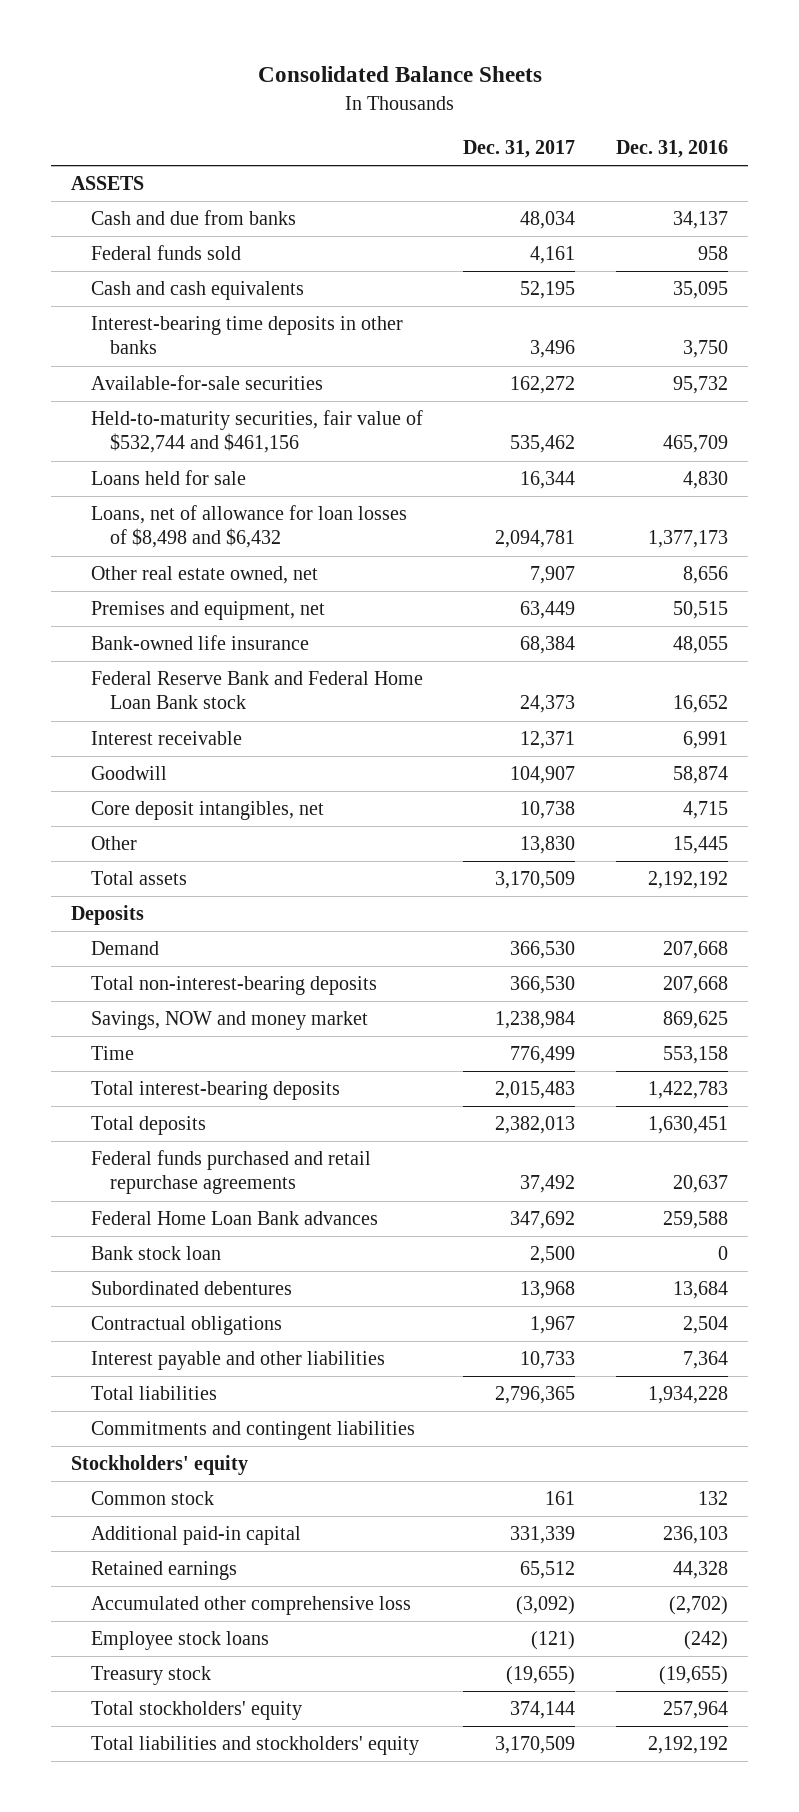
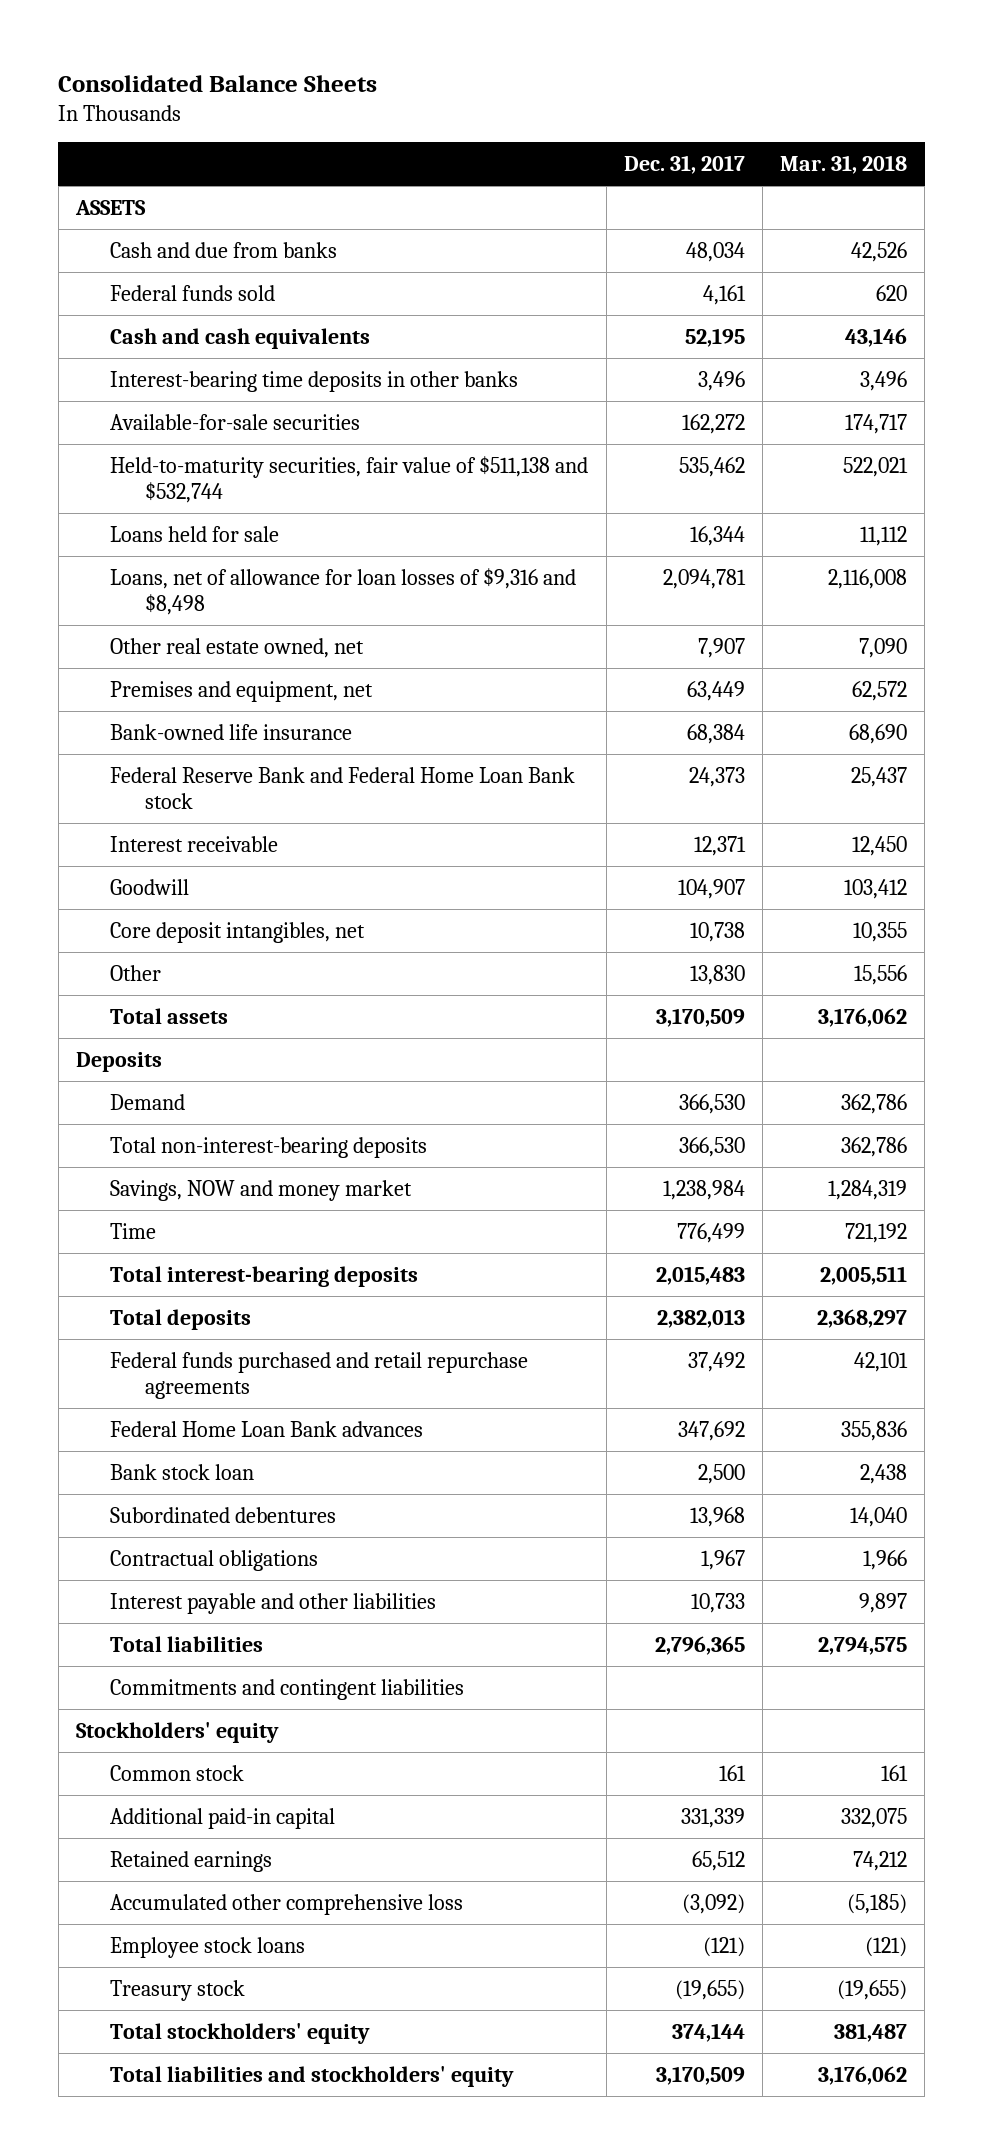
- | Dec. 31, 2017 | Dec. 31, 2016
+ | Dec. 31, 2017 | Mar. 31, 2018
- Held-to-maturity securities, fair value of $532,744 and $461,156 | 535,462 | 465,709
+ Held-to-maturity securities, fair value of $511,138 and $532,744 | 535,462 | 522,021
- Loans, net of allowance for loan losses of $8,498 and $6,432 | 2,094,781 | 1,377,173
+ Loans, net of allowance for loan losses of $9,316 and $8,498 | 2,094,781 | 2,116,008

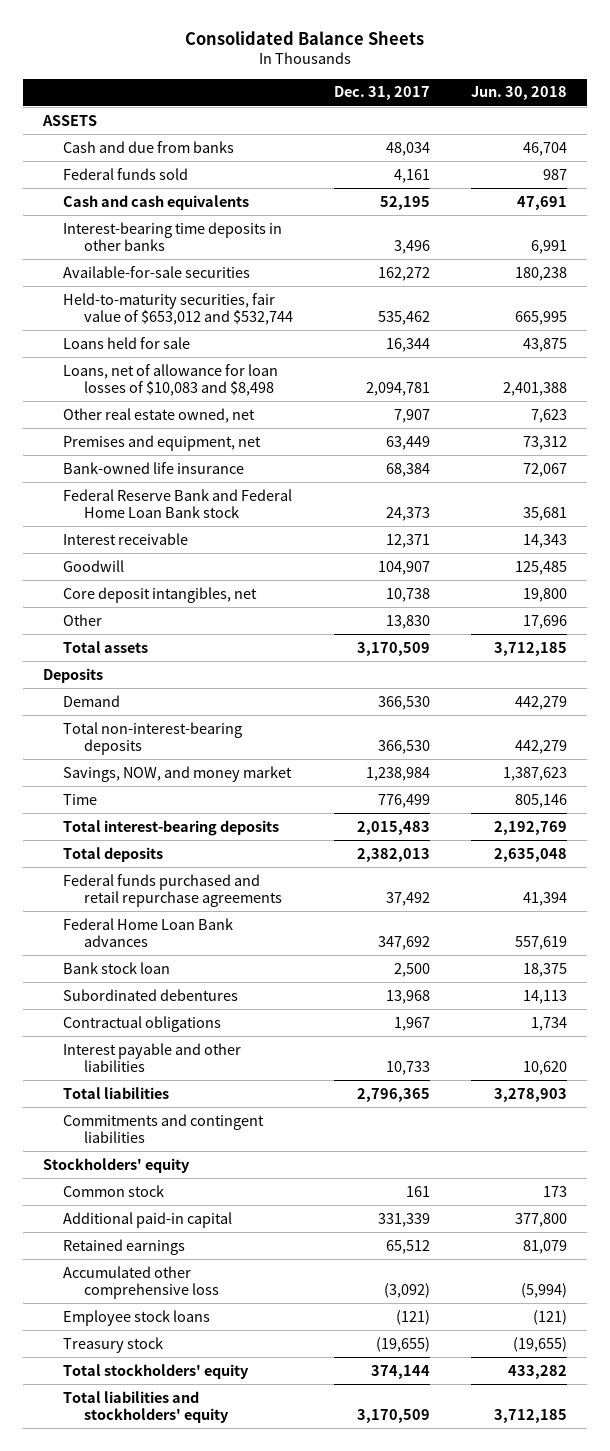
- | Dec. 31, 2017 | Mar. 31, 2018
+ | Dec. 31, 2017 | Jun. 30, 2018
- Held-to-maturity securities, fair value of $511,138 and $532,744 | 535,462 | 522,021
+ Held-to-maturity securities, fair value of $653,012 and $532,744 | 535,462 | 665,995
- Loans, net of allowance for loan losses of $9,316 and $8,498 | 2,094,781 | 2,116,008
+ Loans, net of allowance for loan losses of $10,083 and $8,498 | 2,094,781 | 2,401,388
- Savings, NOW and money market | 1,238,984 | 1,284,319
+ Savings, NOW, and money market | 1,238,984 | 1,387,623

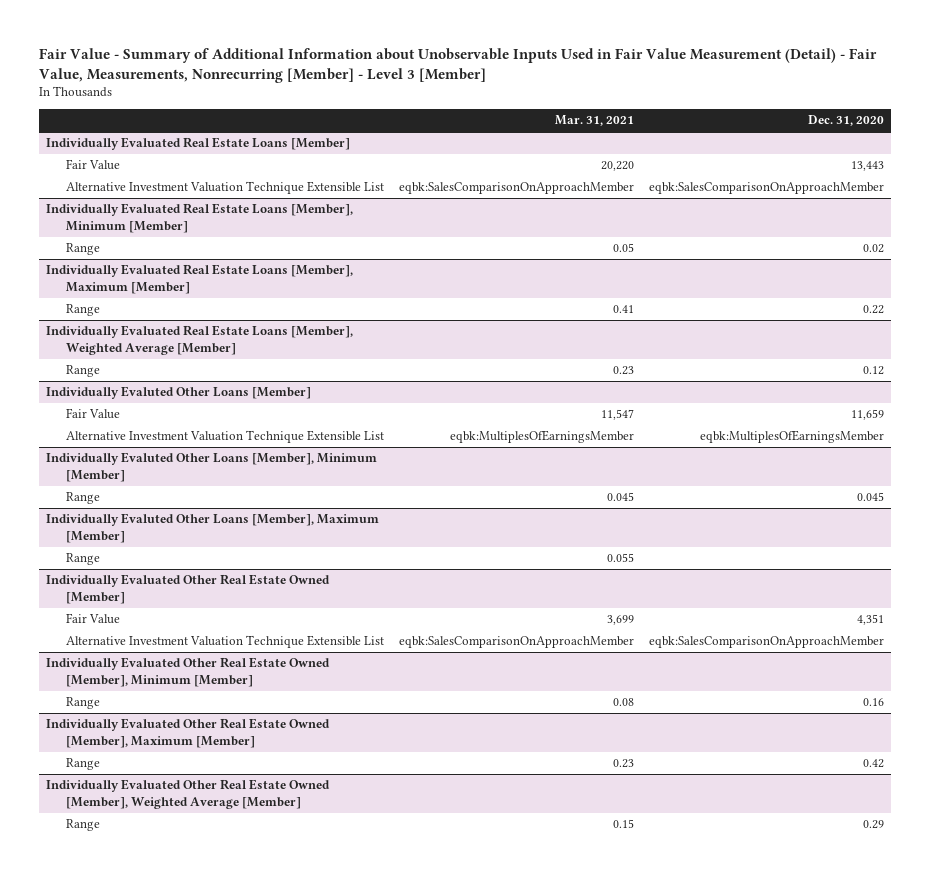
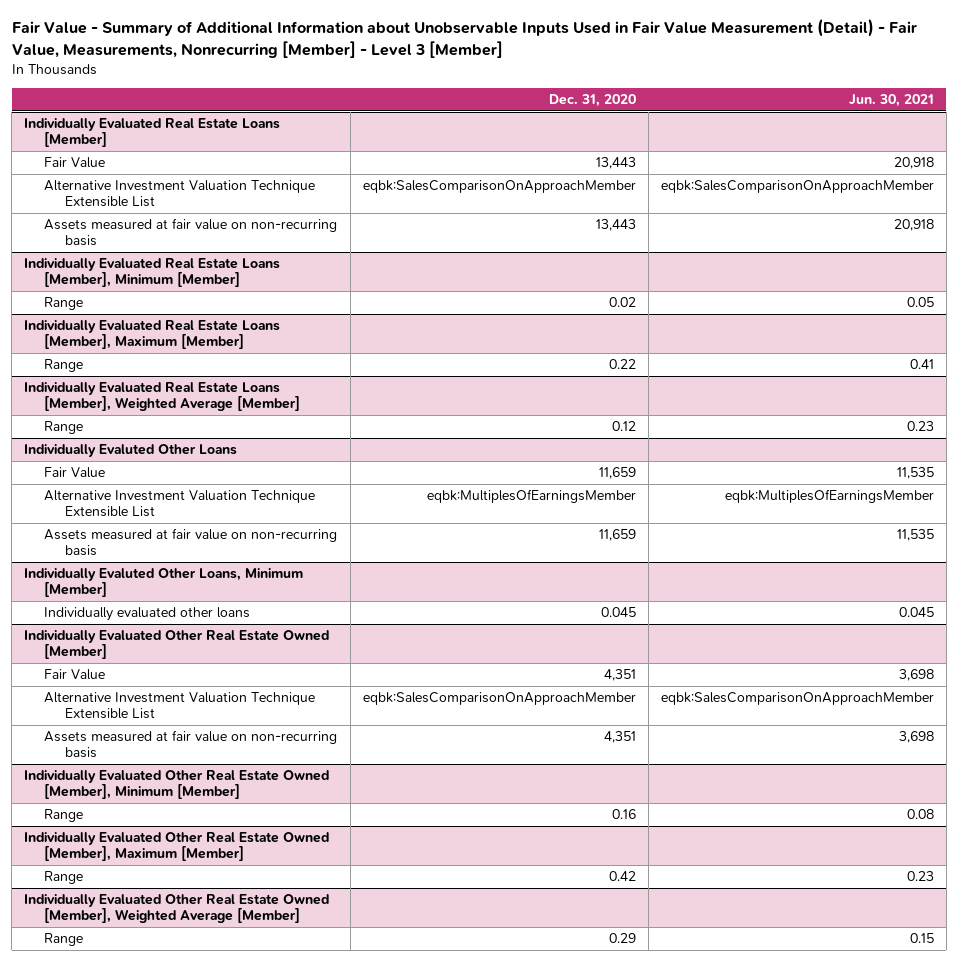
- | Mar. 31, 2021 | Dec. 31, 2020
+ | Dec. 31, 2020 | Jun. 30, 2021
@ Individually Evaluated Real Estate Loans [Member]
+ Assets measured at fair value on non-recurring basis | 13,443 | 20,918
- Individually Evaluted Other Loans [Member]
+ Individually Evaluted Other Loans
- Individually Evaluted Other Loans [Member], Minimum [Member]
- Range | 0.045 | 0.045
- Individually Evaluted Other Loans [Member], Maximum [Member]
- Range | 0.055 |
+ Assets measured at fair value on non-recurring basis | 11,659 | 11,535
+ Individually Evaluted Other Loans, Minimum [Member]
+ Individually evaluated other loans | 0.045 | 0.045
@ Individually Evaluated Other Real Estate Owned [Member]
+ Assets measured at fair value on non-recurring basis | 4,351 | 3,698

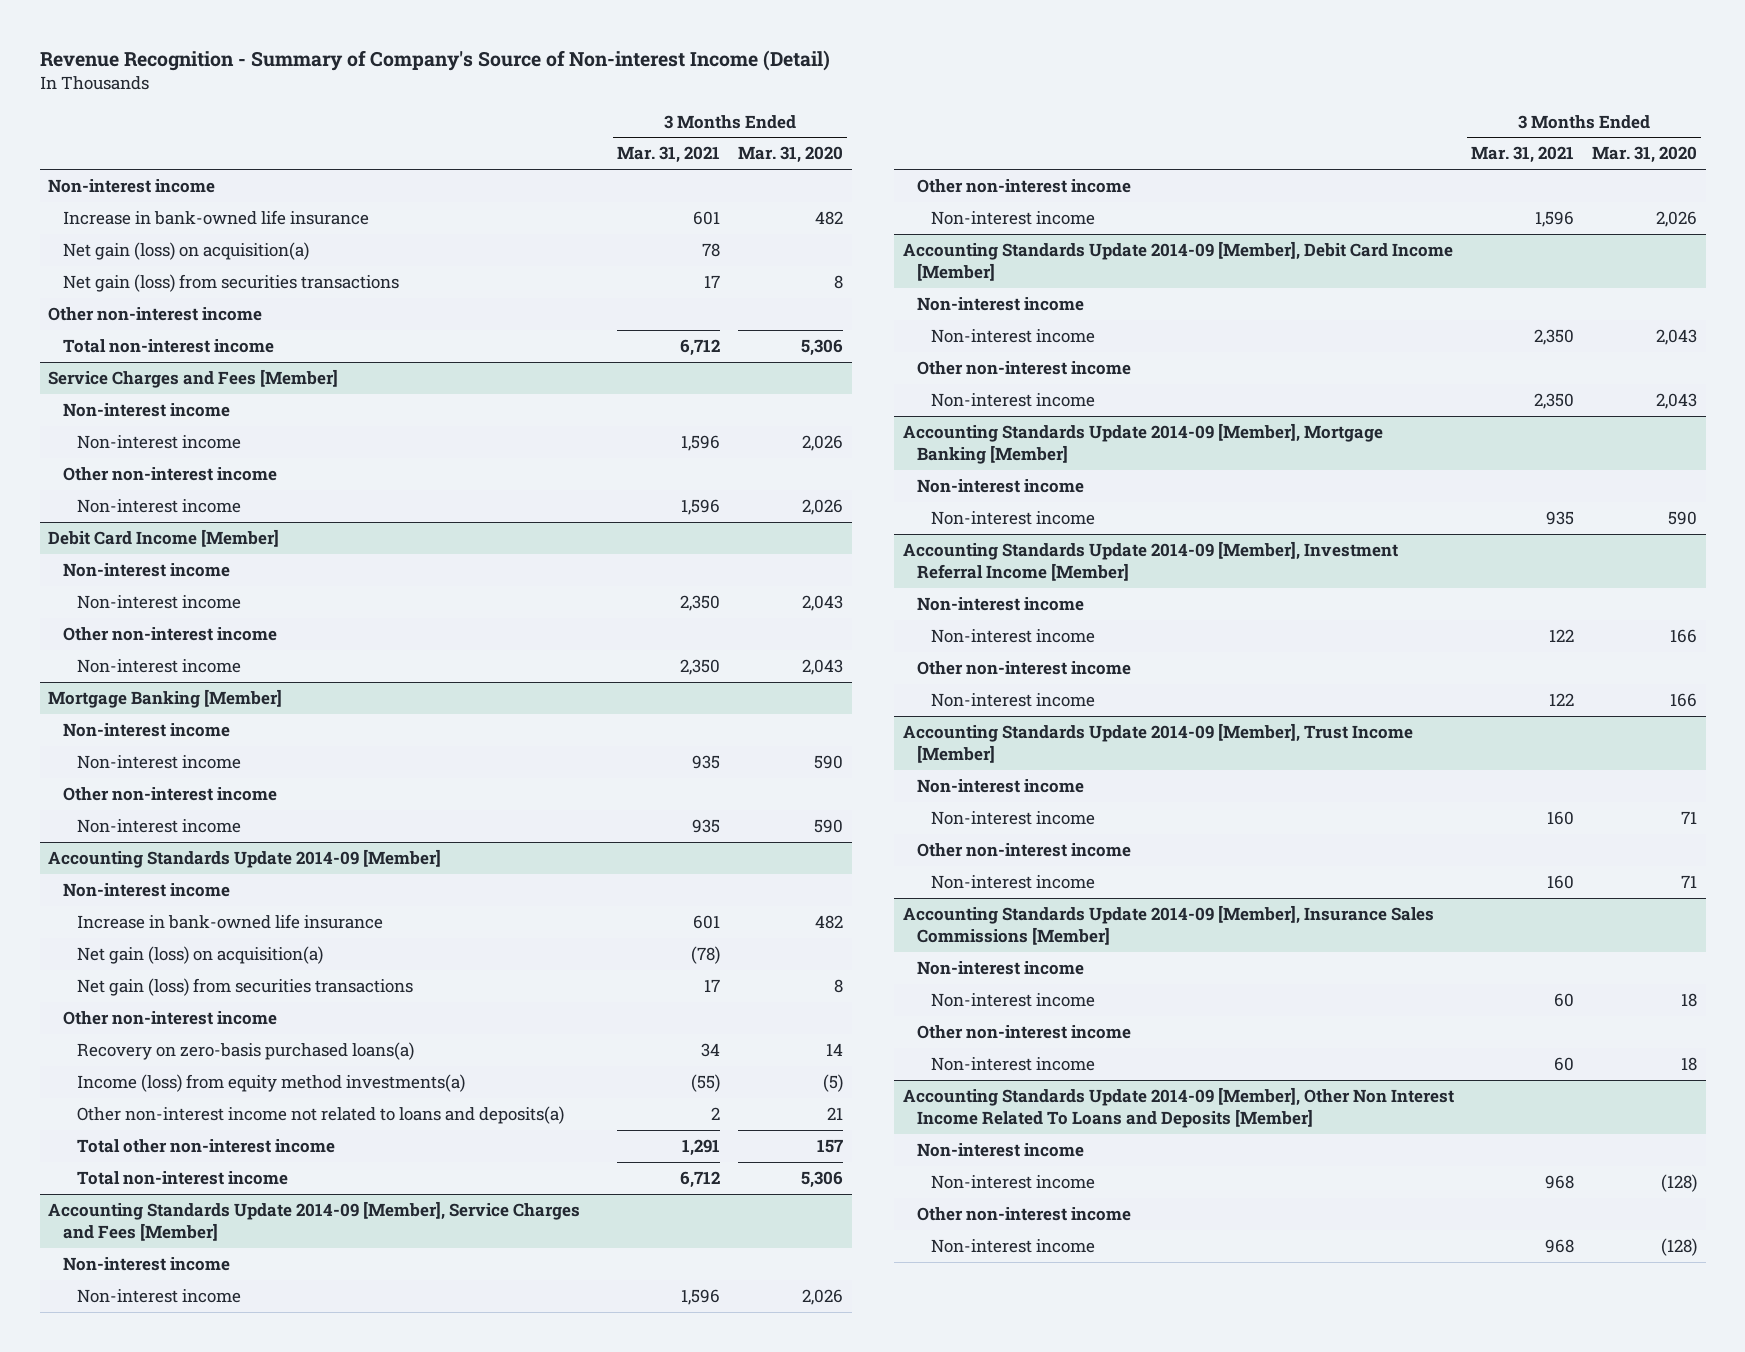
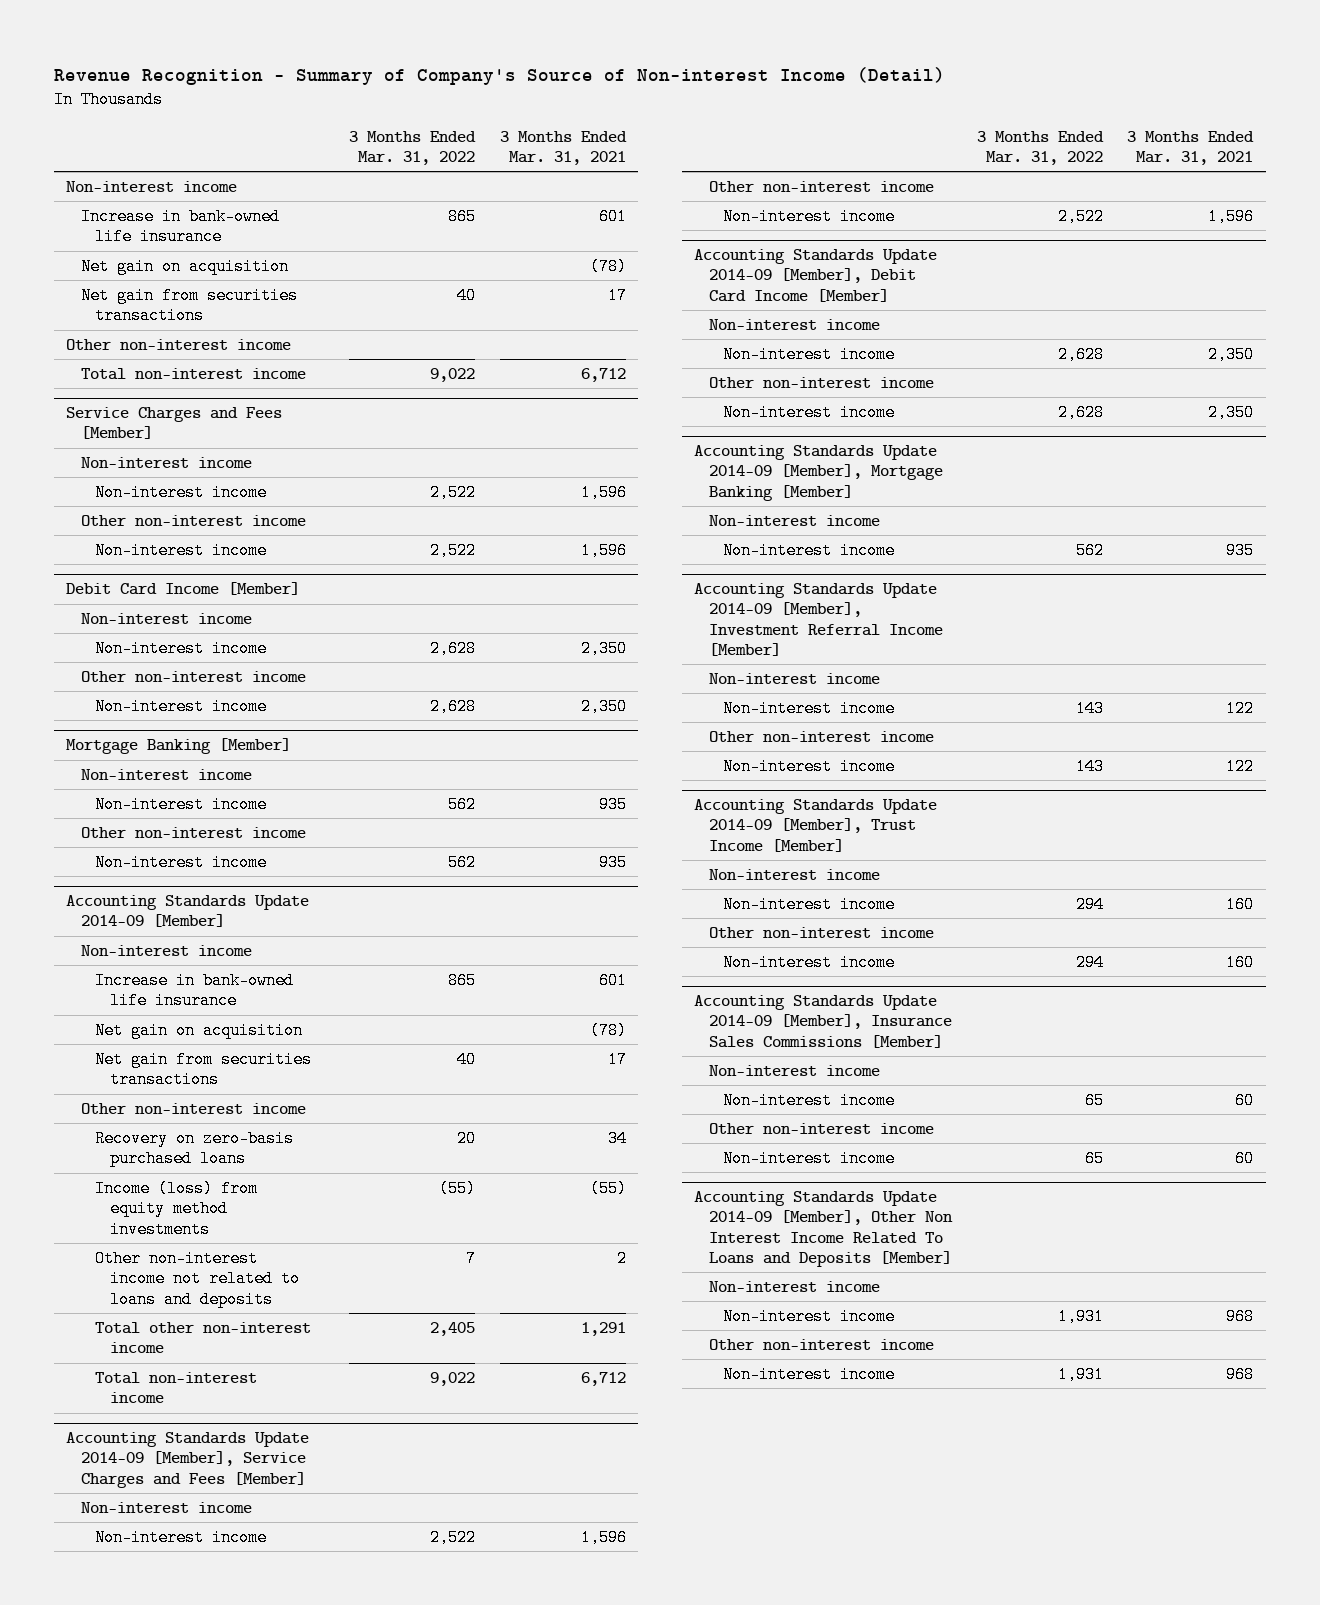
- | 3 Months Ended Mar. 31, 2021 | 3 Months Ended Mar. 31, 2020
+ | 3 Months Ended Mar. 31, 2022 | 3 Months Ended Mar. 31, 2021
- Net gain (loss) on acquisition(a) | 78 |
- Net gain (loss) from securities transactions | 17 | 8
+ Net gain on acquisition | | (78)
+ Net gain from securities transactions | 40 | 17
@ Accounting Standards Update 2014-09 [Member]
- Net gain (loss) on acquisition(a) | (78) |
- Net gain (loss) from securities transactions | 17 | 8
+ Net gain on acquisition | | (78)
+ Net gain from securities transactions | 40 | 17
- Recovery on zero-basis purchased loans(a) | 34 | 14
- Income (loss) from equity method investments(a) | (55) | (5)
- Other non-interest income not related to loans and deposits(a) | 2 | 21
+ Recovery on zero-basis purchased loans | 20 | 34
+ Income (loss) from equity method investments | (55) | (55)
+ Other non-interest income not related to loans and deposits | 7 | 2

